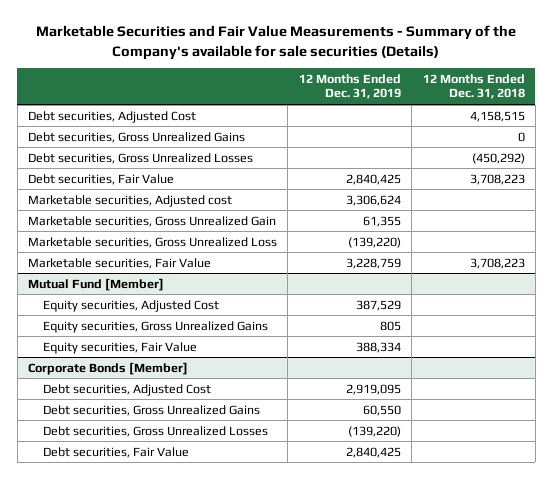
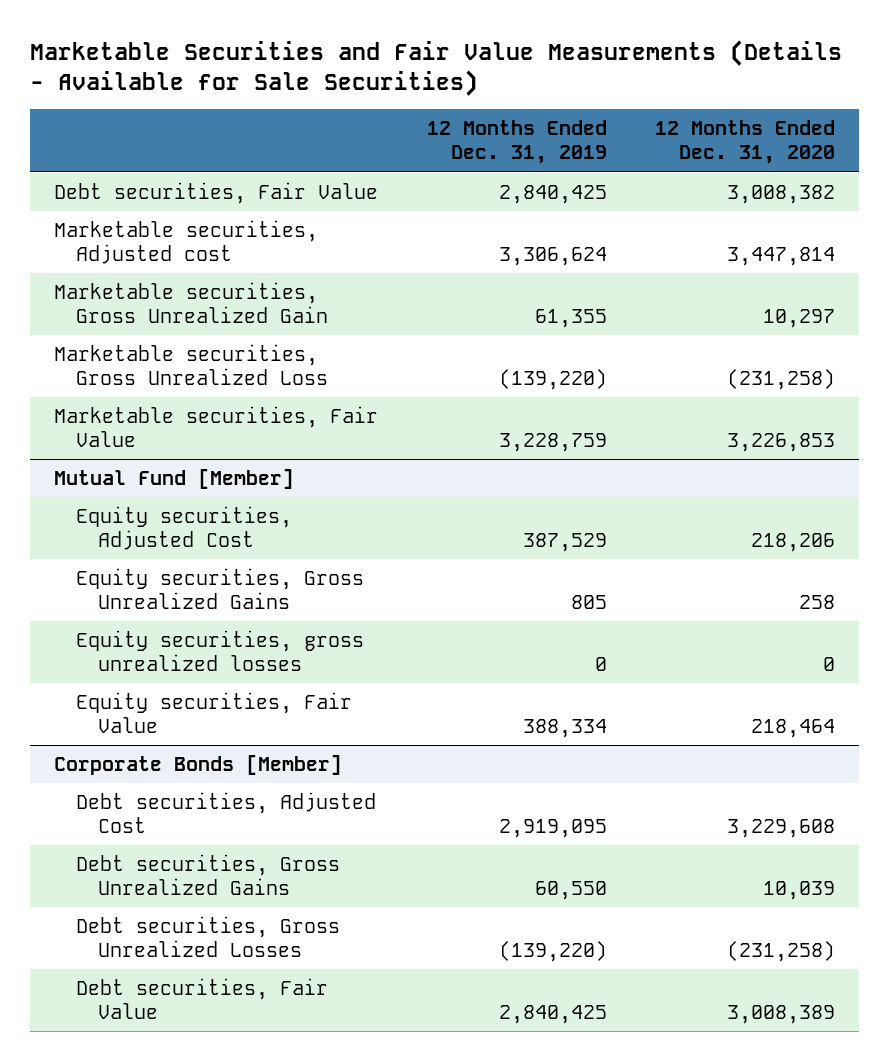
- Marketable Securities and Fair Value Measurements - Summary of the Company's available for sale securities (Details)
+ Marketable Securities and Fair Value Measurements (Details - Available for Sale Securities)
- | 12 Months Ended Dec. 31, 2019 | 12 Months Ended Dec. 31, 2018
+ | 12 Months Ended Dec. 31, 2019 | 12 Months Ended Dec. 31, 2020
- Debt securities, Adjusted Cost | | 4,158,515
- Debt securities, Gross Unrealized Gains | | 0
- Debt securities, Gross Unrealized Losses | | (450,292)
@ Mutual Fund [Member]
+ Equity securities, gross unrealized losses | 0 | 0

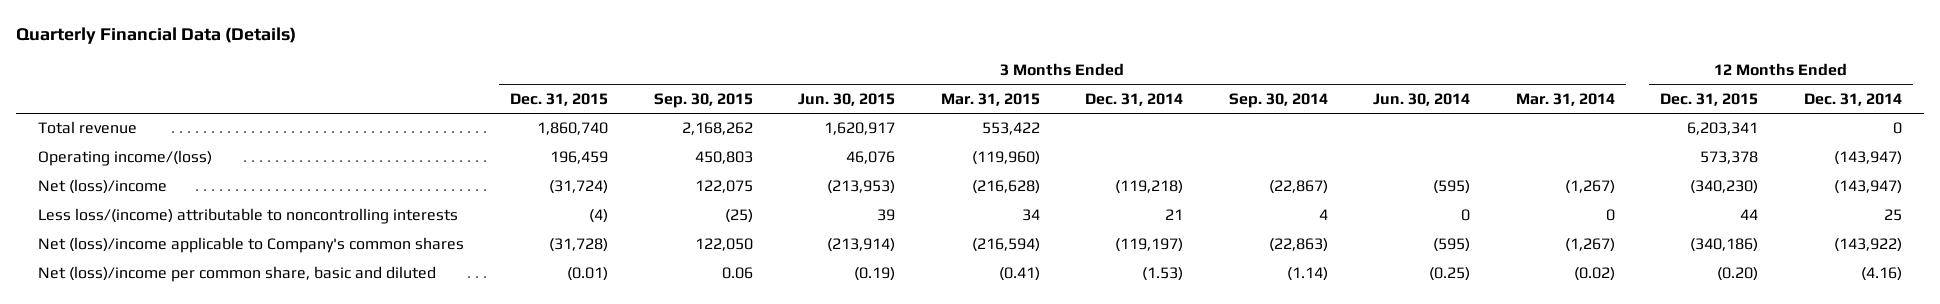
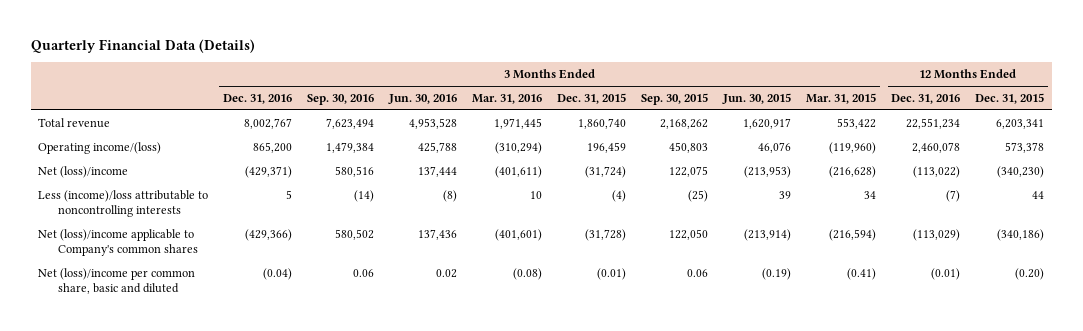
- | 3 Months Ended Dec. 31, 2015 | 3 Months Ended Sep. 30, 2015 | 3 Months Ended Jun. 30, 2015 | 3 Months Ended Mar. 31, 2015 | 3 Months Ended Dec. 31, 2014 | 3 Months Ended Sep. 30, 2014 | 3 Months Ended Jun. 30, 2014 | 3 Months Ended Mar. 31, 2014 | 12 Months Ended Dec. 31, 2015 | 12 Months Ended Dec. 31, 2014
+ | 3 Months Ended Dec. 31, 2016 | 3 Months Ended Sep. 30, 2016 | 3 Months Ended Jun. 30, 2016 | 3 Months Ended Mar. 31, 2016 | 3 Months Ended Dec. 31, 2015 | 3 Months Ended Sep. 30, 2015 | 3 Months Ended Jun. 30, 2015 | 3 Months Ended Mar. 31, 2015 | 12 Months Ended Dec. 31, 2016 | 12 Months Ended Dec. 31, 2015
- Less loss/(income) attributable to noncontrolling interests | (4) | (25) | 39 | 34 | 21 | 4 | 0 | 0 | 44 | 25
+ Less (income)/loss attributable to noncontrolling interests | 5 | (14) | (8) | 10 | (4) | (25) | 39 | 34 | (7) | 44

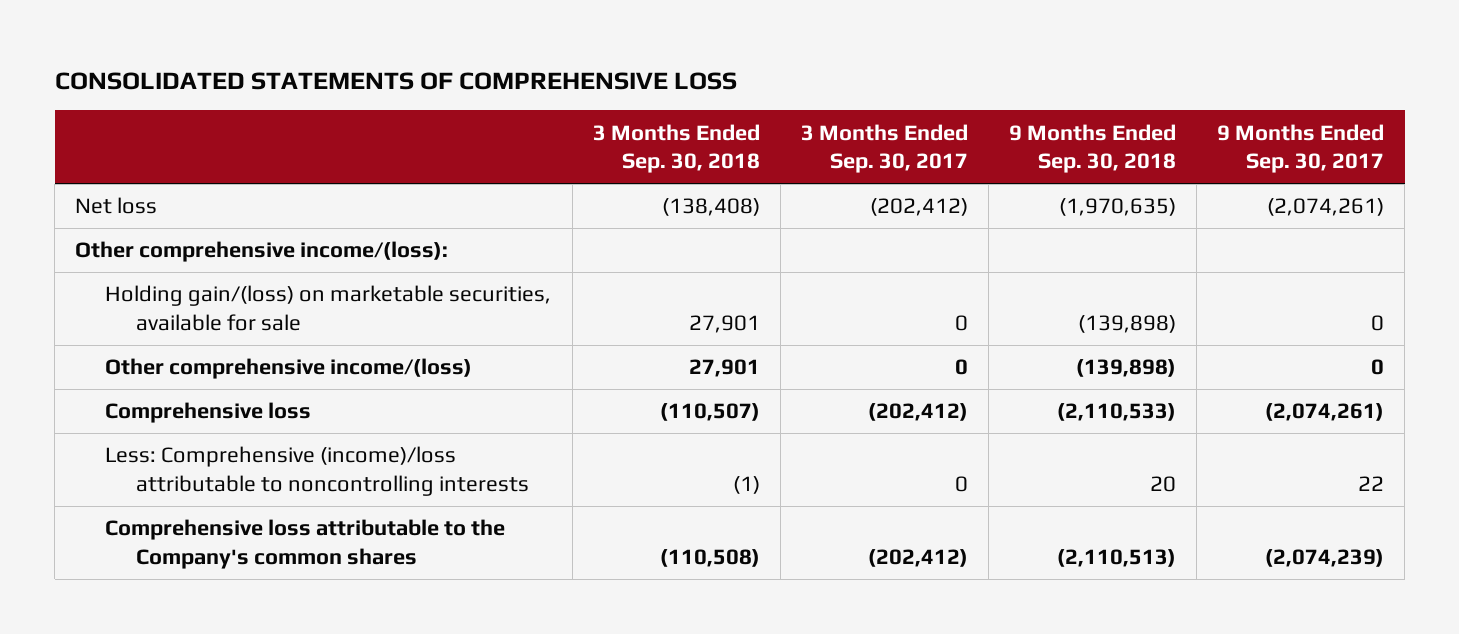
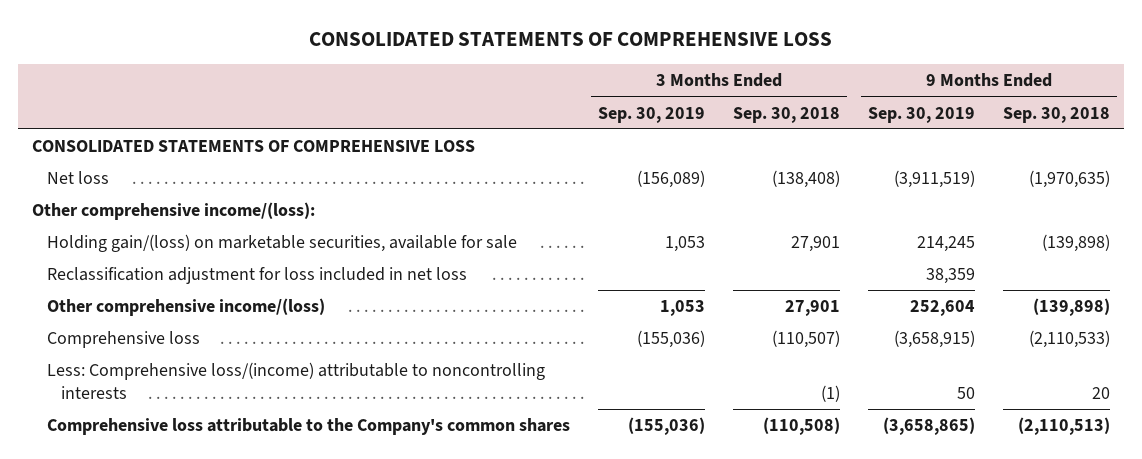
- | 3 Months Ended Sep. 30, 2018 | 3 Months Ended Sep. 30, 2017 | 9 Months Ended Sep. 30, 2018 | 9 Months Ended Sep. 30, 2017
+ | 3 Months Ended Sep. 30, 2019 | 3 Months Ended Sep. 30, 2018 | 9 Months Ended Sep. 30, 2019 | 9 Months Ended Sep. 30, 2018
+ CONSOLIDATED STATEMENTS OF COMPREHENSIVE LOSS
+ Reclassification adjustment for loss included in net loss | | | 38,359 |
- Less: Comprehensive (income)/loss attributable to noncontrolling interests | (1) | 0 | 20 | 22
+ Less: Comprehensive loss/(income) attributable to noncontrolling interests | | (1) | 50 | 20

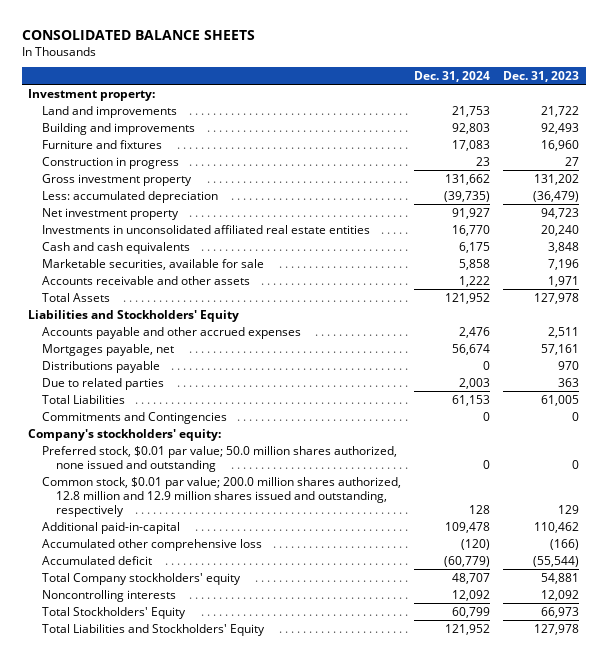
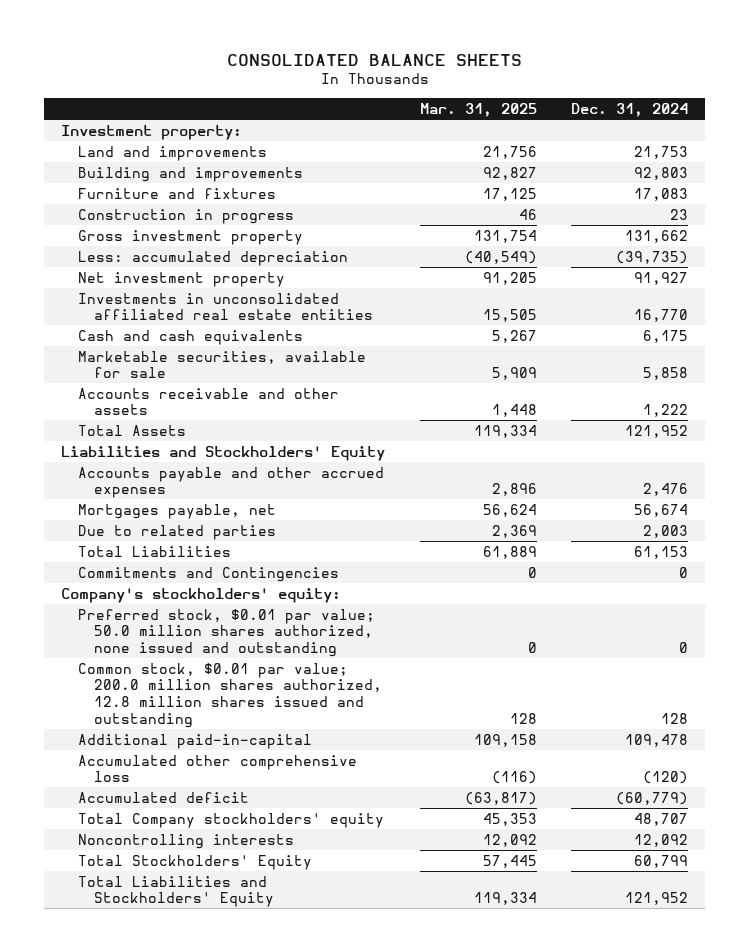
- | Dec. 31, 2024 | Dec. 31, 2023
+ | Mar. 31, 2025 | Dec. 31, 2024
- Distributions payable | 0 | 970
- Common stock, $0.01 par value; 200.0 million shares authorized, 12.8 million and 12.9 million shares issued and outstanding, respectively | 128 | 129
+ Common stock, $0.01 par value; 200.0 million shares authorized, 12.8 million shares issued and outstanding | 128 | 128

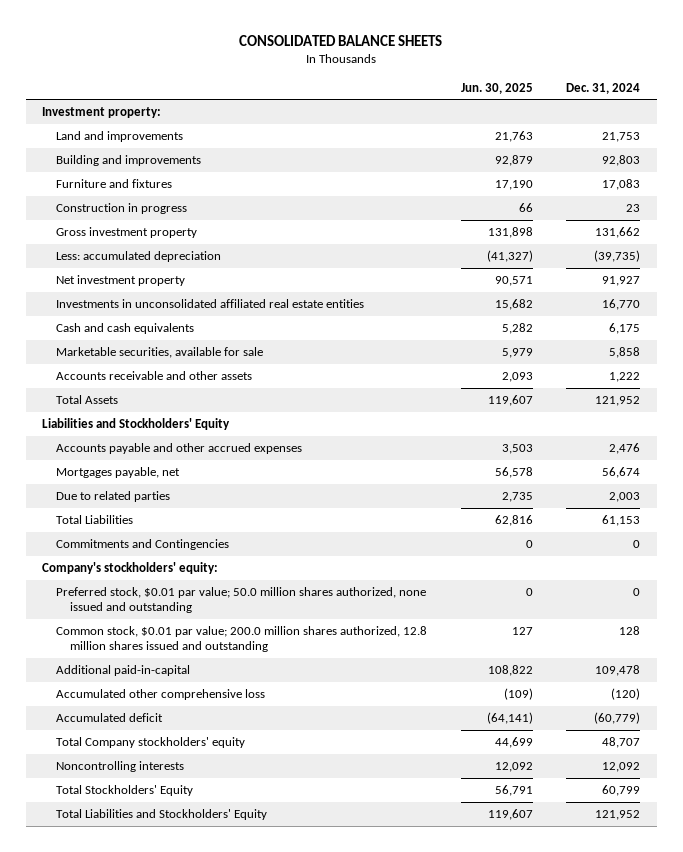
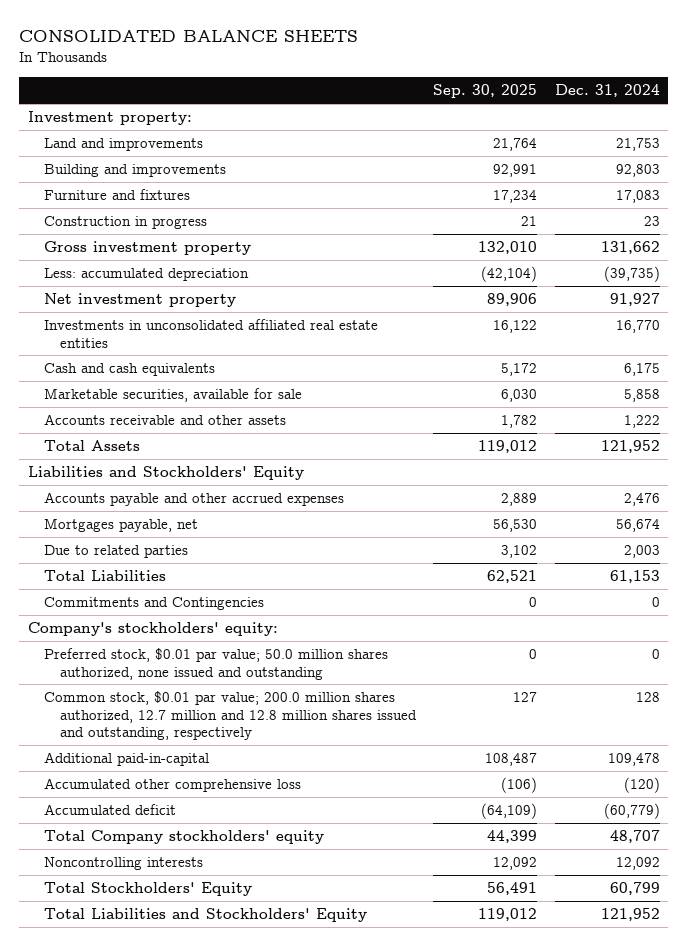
- | Jun. 30, 2025 | Dec. 31, 2024
+ | Sep. 30, 2025 | Dec. 31, 2024
- Common stock, $0.01 par value; 200.0 million shares authorized, 12.8 million shares issued and outstanding | 127 | 128
+ Common stock, $0.01 par value; 200.0 million shares authorized, 12.7 million and 12.8 million shares issued and outstanding, respectively | 127 | 128

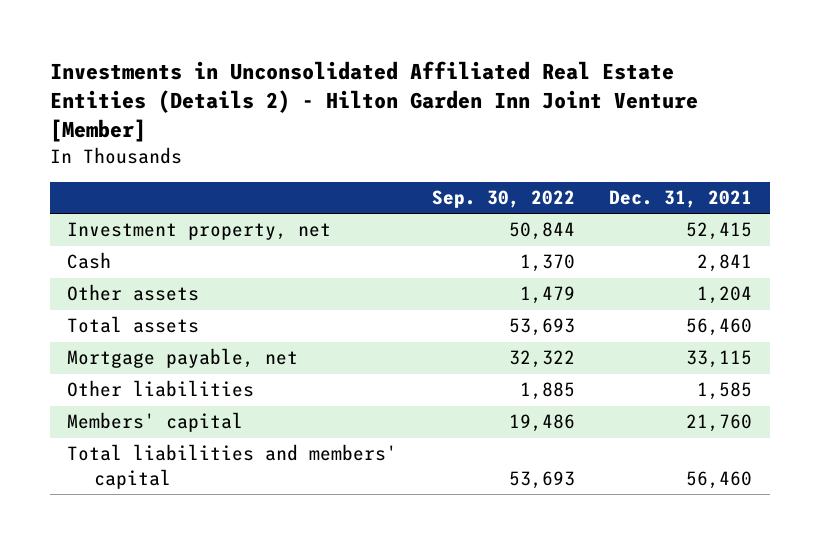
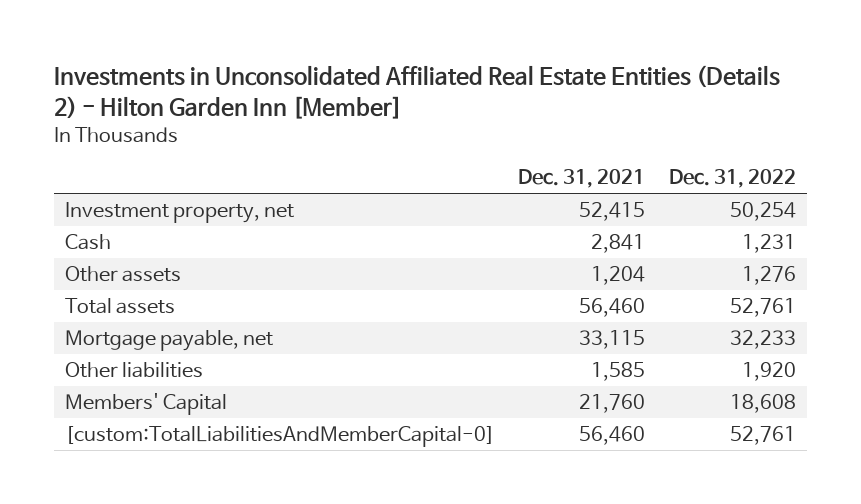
- Investments in Unconsolidated Affiliated Real Estate Entities (Details 2) - Hilton Garden Inn Joint Venture [Member]
+ Investments in Unconsolidated Affiliated Real Estate Entities (Details 2) - Hilton Garden Inn [Member]
- | Sep. 30, 2022 | Dec. 31, 2021
+ | Dec. 31, 2021 | Dec. 31, 2022
- Members' capital | 19,486 | 21,760
- Total liabilities and members' capital | 53,693 | 56,460
+ Members' Capital | 21,760 | 18,608
+ [custom:TotalLiabilitiesAndMemberCapital-0] | 56,460 | 52,761

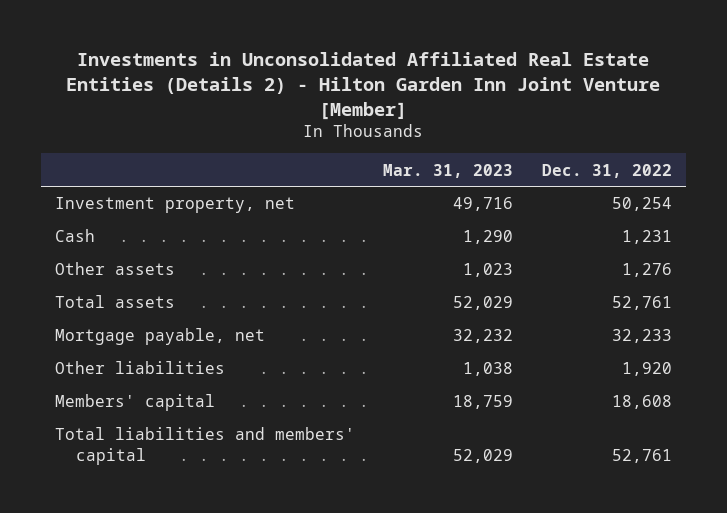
- Investments in Unconsolidated Affiliated Real Estate Entities (Details 2) - Hilton Garden Inn [Member]
+ Investments in Unconsolidated Affiliated Real Estate Entities (Details 2) - Hilton Garden Inn Joint Venture [Member]
- | Dec. 31, 2021 | Dec. 31, 2022
+ | Mar. 31, 2023 | Dec. 31, 2022
- Members' Capital | 21,760 | 18,608
- [custom:TotalLiabilitiesAndMemberCapital-0] | 56,460 | 52,761
+ Members' capital | 18,759 | 18,608
+ Total liabilities and members' capital | 52,029 | 52,761

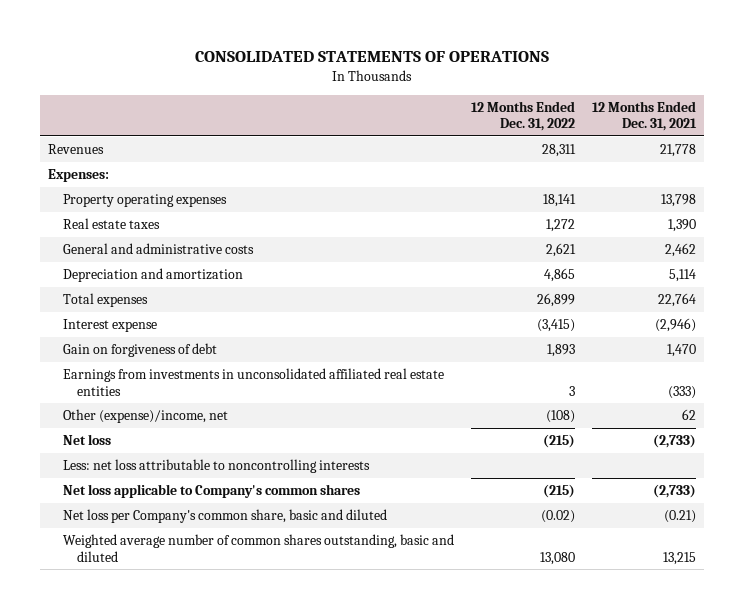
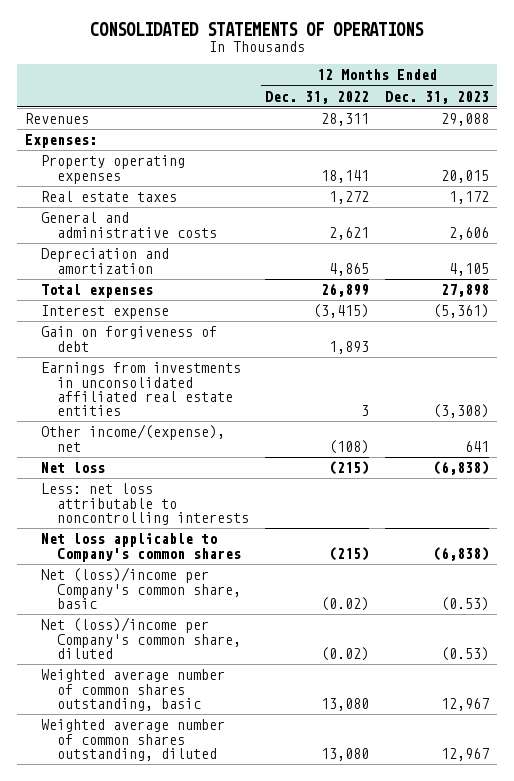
- | 12 Months Ended Dec. 31, 2022 | 12 Months Ended Dec. 31, 2021
+ | 12 Months Ended Dec. 31, 2022 | 12 Months Ended Dec. 31, 2023
- Other (expense)/income, net | (108) | 62
+ Other income/(expense), net | (108) | 641
- Net loss per Company's common share, basic and diluted | (0.02) | (0.21)
- Weighted average number of common shares outstanding, basic and diluted | 13,080 | 13,215
+ Net (loss)/income per Company's common share, basic | (0.02) | (0.53)
+ Net (loss)/income per Company's common share, diluted | (0.02) | (0.53)
+ Weighted average number of common shares outstanding, basic | 13,080 | 12,967
+ Weighted average number of common shares outstanding, diluted | 13,080 | 12,967

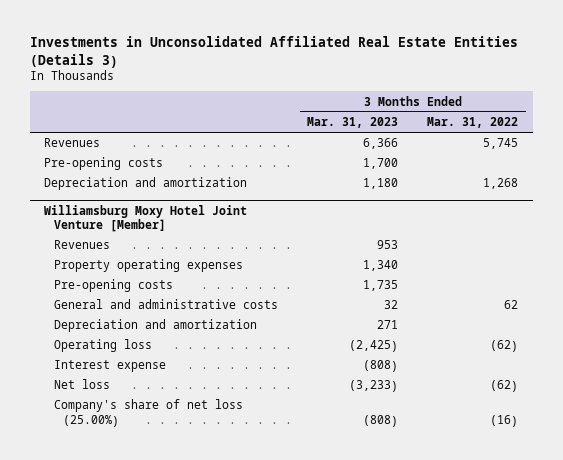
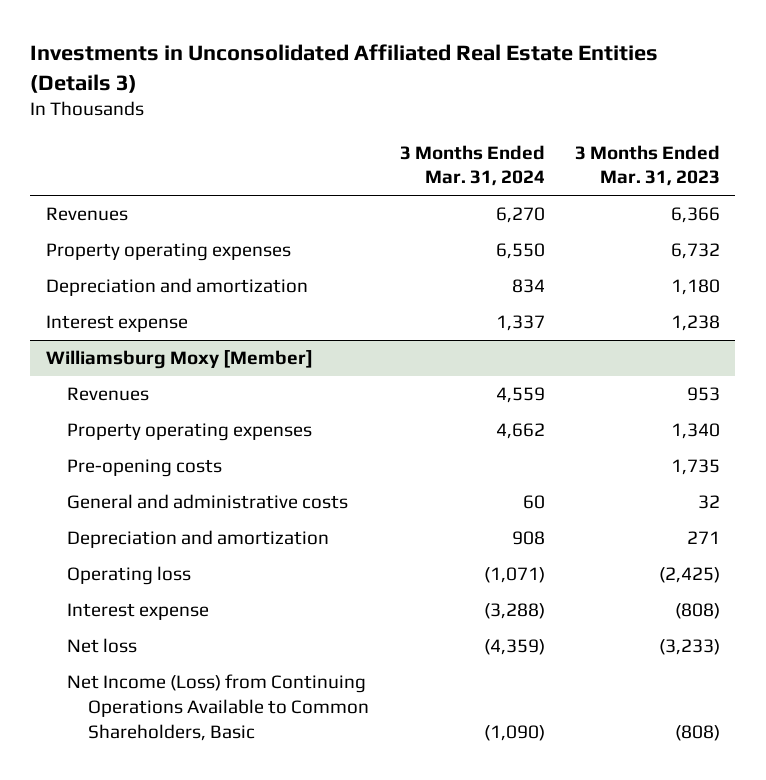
- | 3 Months Ended Mar. 31, 2023 | 3 Months Ended Mar. 31, 2022
+ | 3 Months Ended Mar. 31, 2024 | 3 Months Ended Mar. 31, 2023
- Pre-opening costs | 1,700 |
+ Property operating expenses | 6,550 | 6,732
- Williamsburg Moxy Hotel Joint Venture [Member]
+ Interest expense | 1,337 | 1,238
+ Williamsburg Moxy [Member]
- Company's share of net loss (25.00%) | (808) | (16)
+ Net Income (Loss) from Continuing Operations Available to Common Shareholders, Basic | (1,090) | (808)

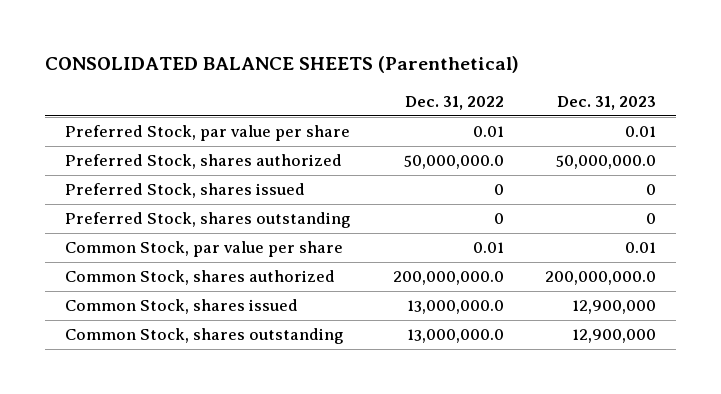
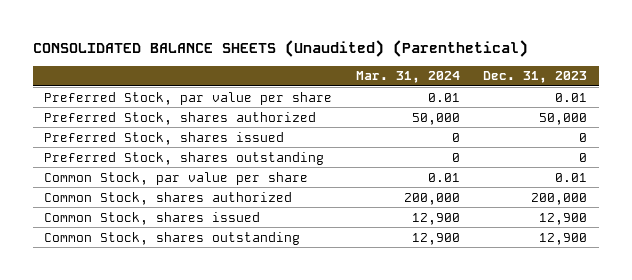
- CONSOLIDATED BALANCE SHEETS (Parenthetical)
+ CONSOLIDATED BALANCE SHEETS (Unaudited) (Parenthetical)
- | Dec. 31, 2022 | Dec. 31, 2023
+ | Mar. 31, 2024 | Dec. 31, 2023
- Preferred Stock, shares authorized | 50,000,000.0 | 50,000,000.0
+ Preferred Stock, shares authorized | 50,000 | 50,000
- Common Stock, shares authorized | 200,000,000.0 | 200,000,000.0
- Common Stock, shares issued | 13,000,000.0 | 12,900,000
- Common Stock, shares outstanding | 13,000,000.0 | 12,900,000
+ Common Stock, shares authorized | 200,000 | 200,000
+ Common Stock, shares issued | 12,900 | 12,900
+ Common Stock, shares outstanding | 12,900 | 12,900

